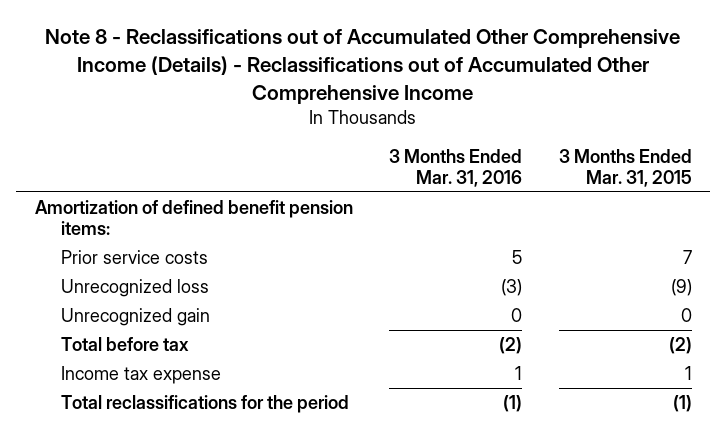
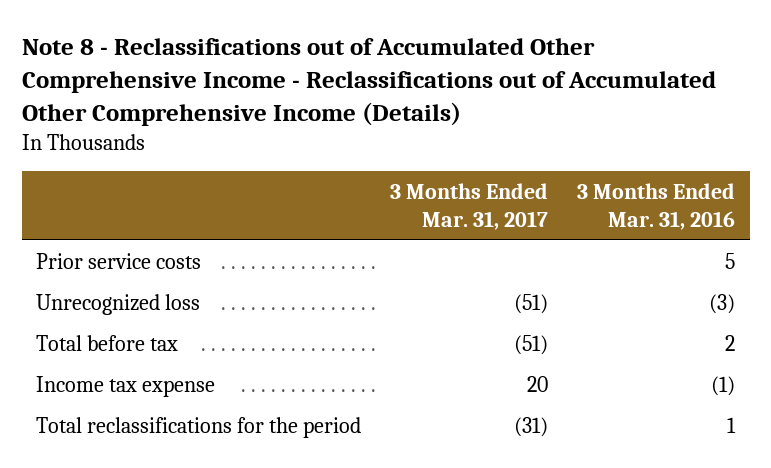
- Note 8 - Reclassifications out of Accumulated Other Comprehensive Income (Details) - Reclassifications out of Accumulated Other Comprehensive Income
+ Note 8 - Reclassifications out of Accumulated Other Comprehensive Income - Reclassifications out of Accumulated Other Comprehensive Income (Details)
- | 3 Months Ended Mar. 31, 2016 | 3 Months Ended Mar. 31, 2015
+ | 3 Months Ended Mar. 31, 2017 | 3 Months Ended Mar. 31, 2016
- Amortization of defined benefit pension items:
- Unrecognized gain | 0 | 0
- Total before tax | (2) | (2)
- Income tax expense | 1 | 1
- Total reclassifications for the period | (1) | (1)
+ Total before tax | (51) | 2
+ Income tax expense | 20 | (1)
+ Total reclassifications for the period | (31) | 1

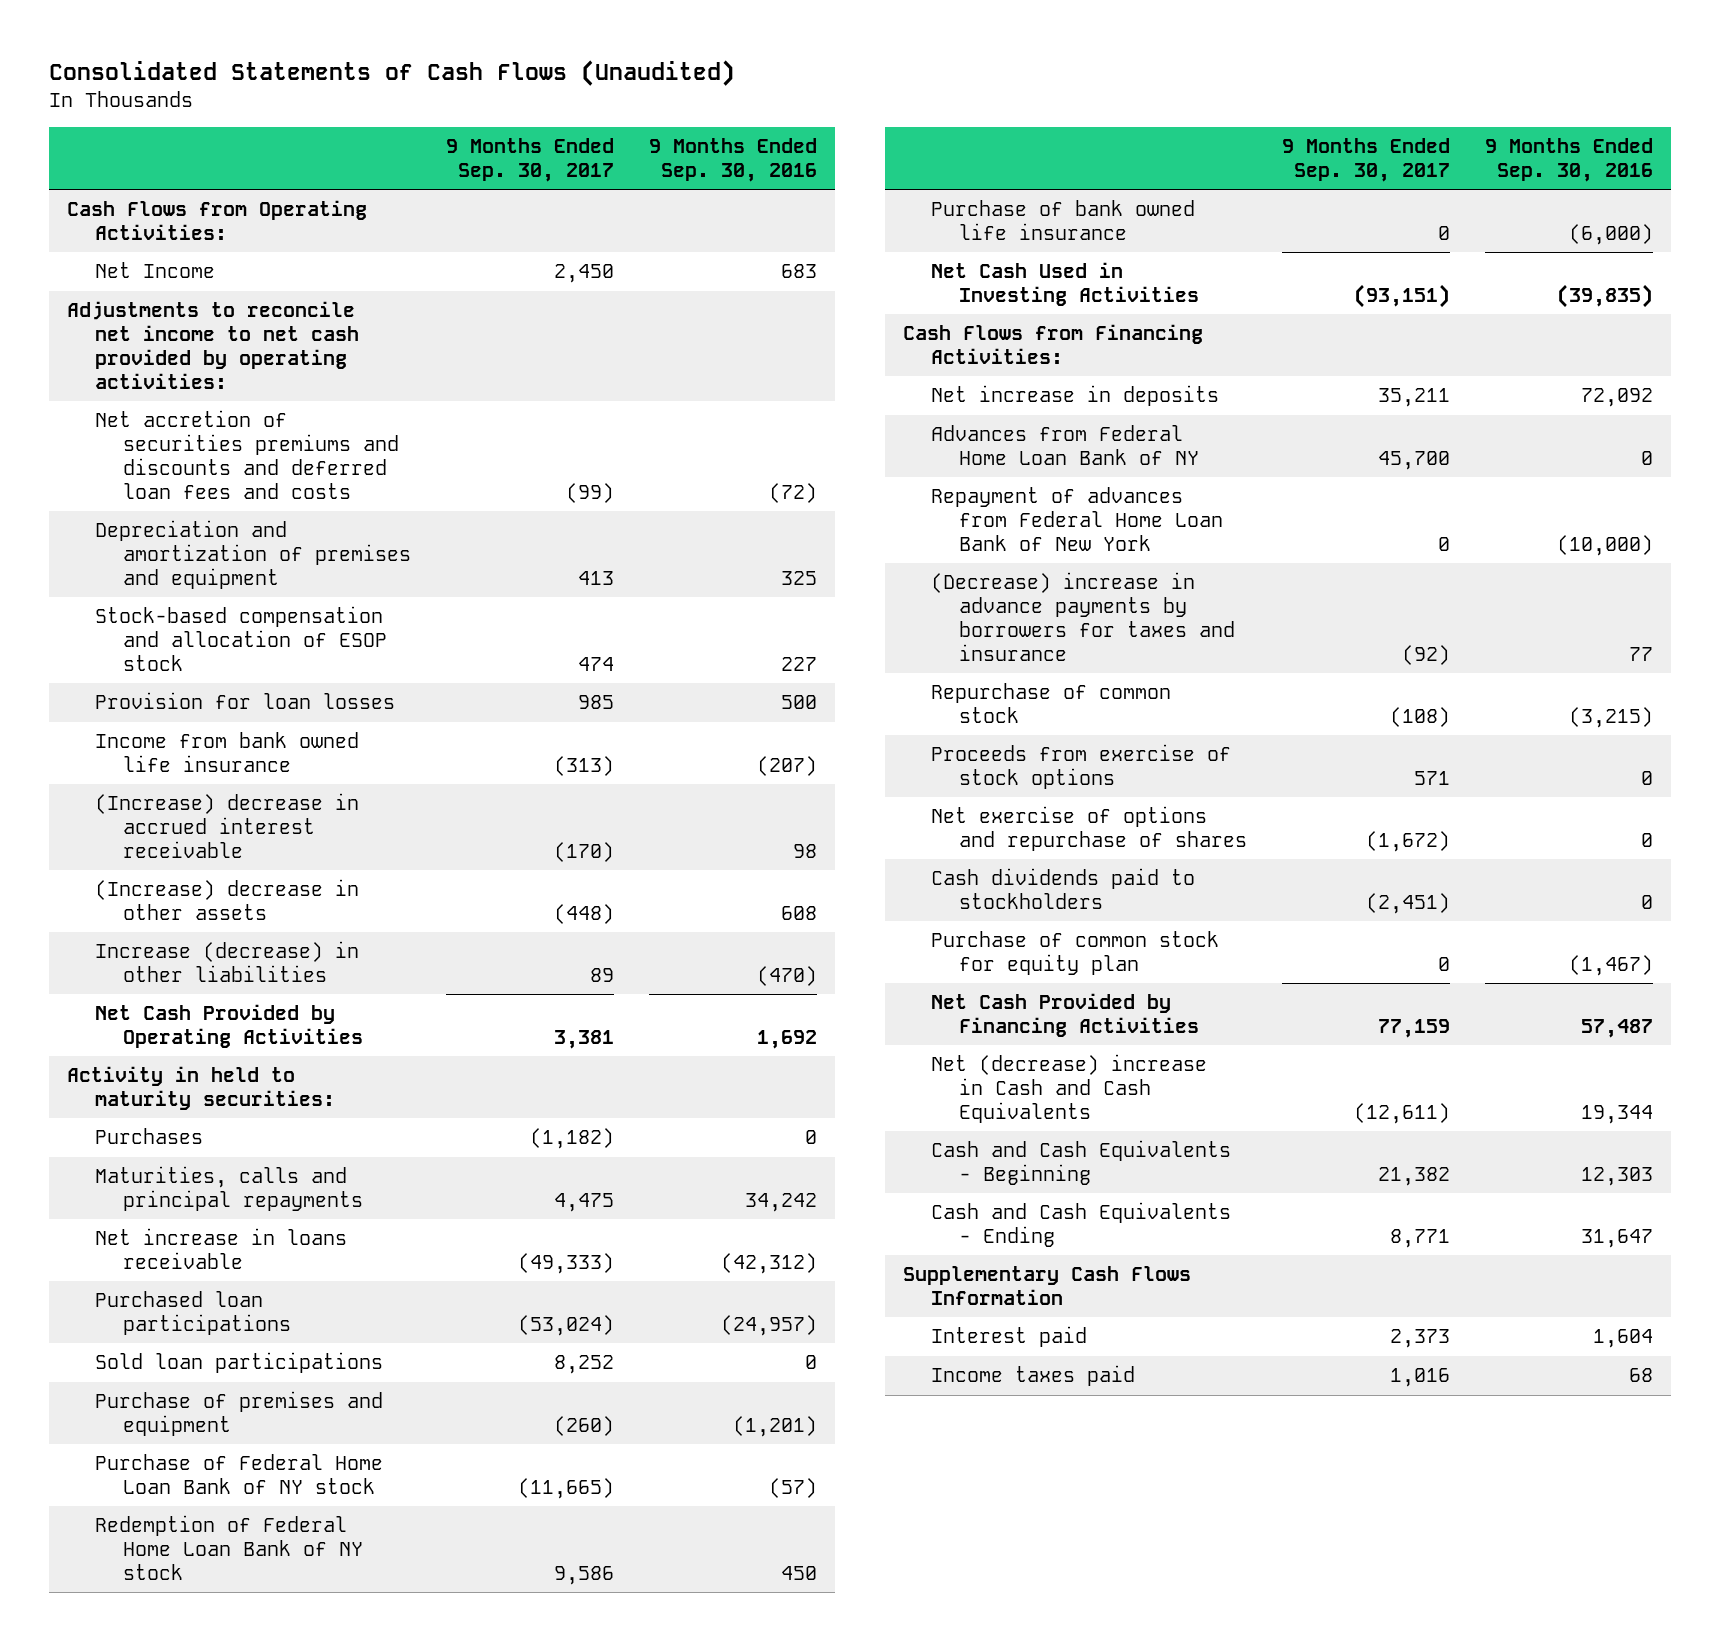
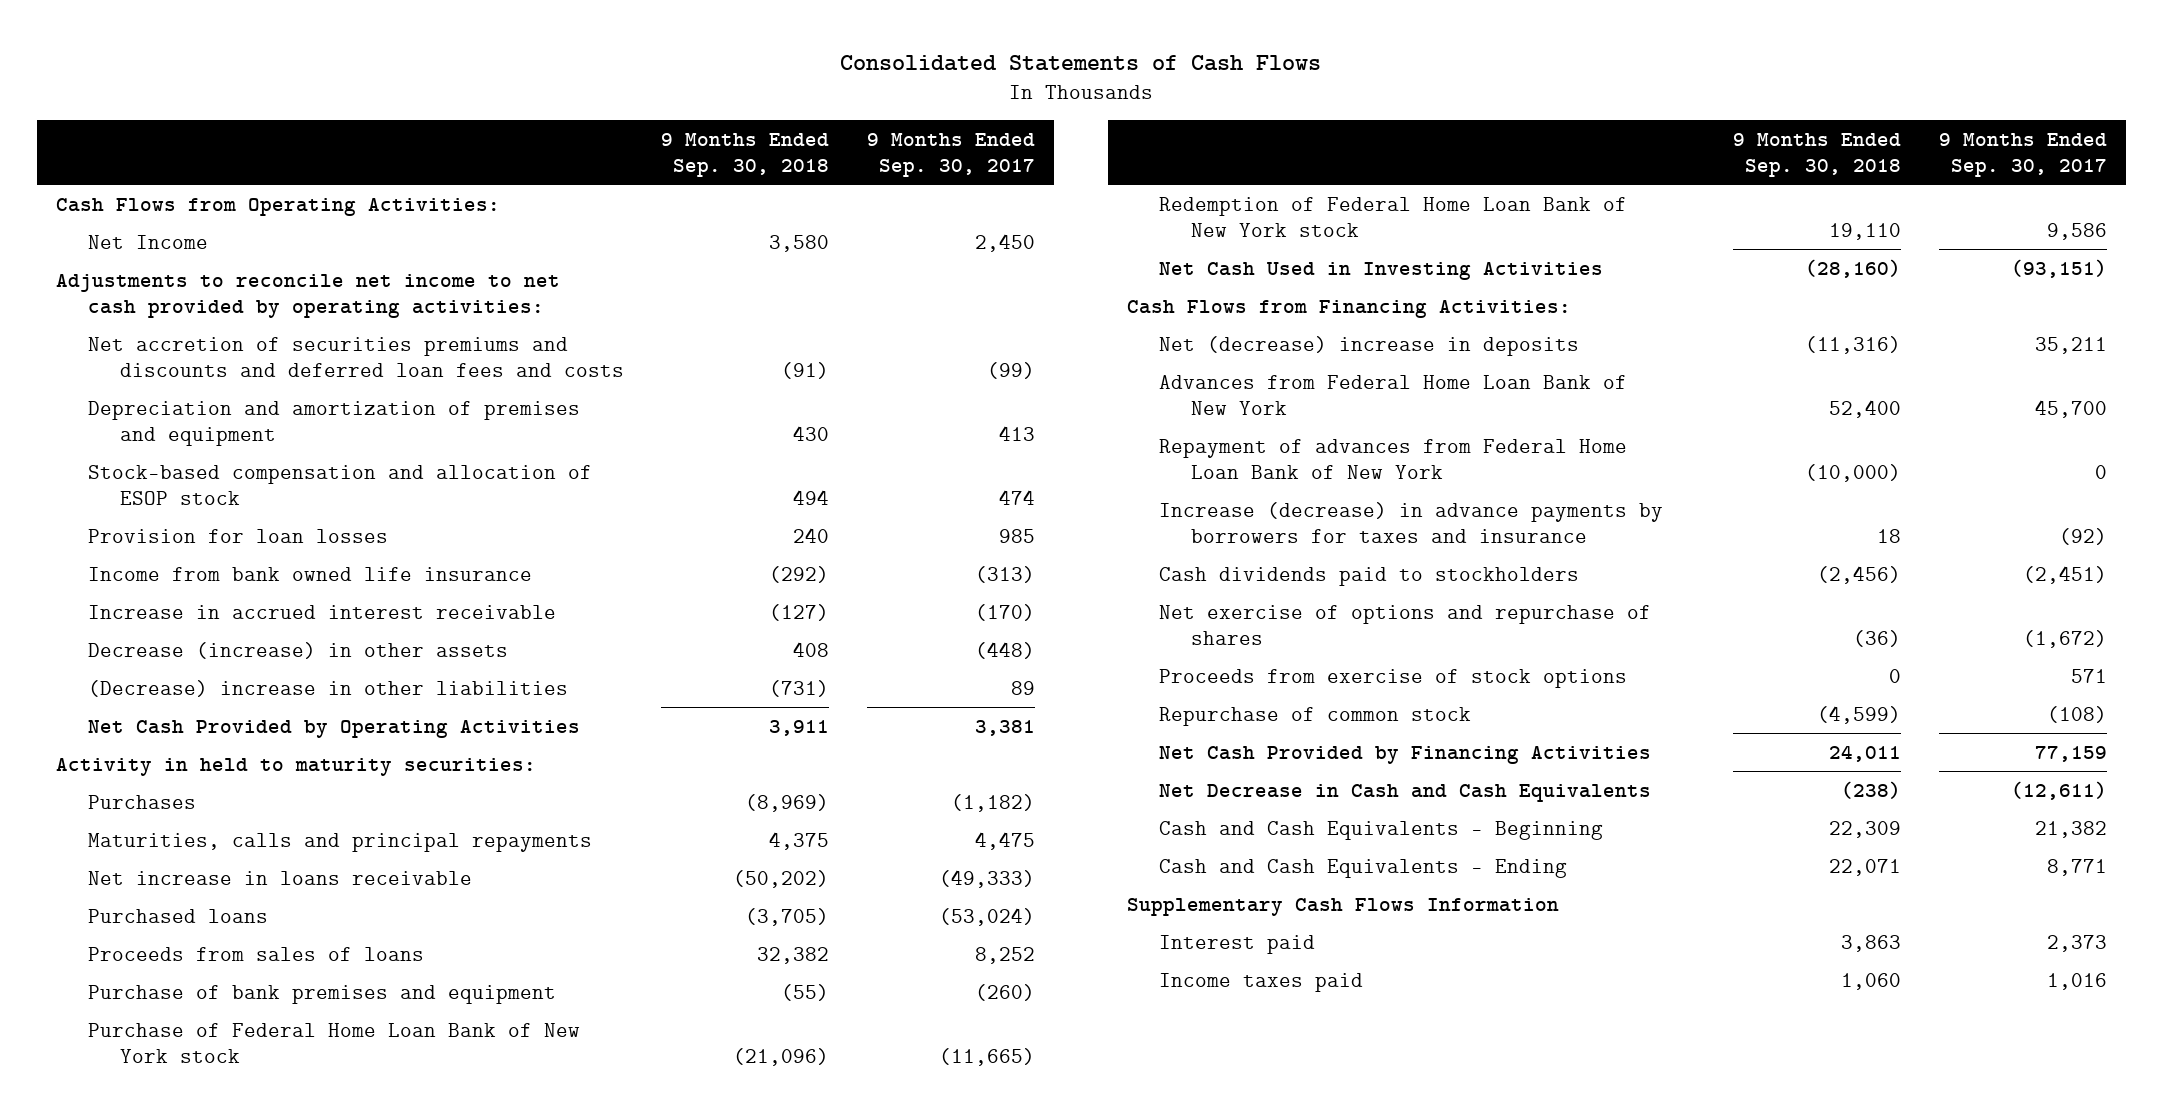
- Consolidated Statements of Cash Flows (Unaudited)
+ Consolidated Statements of Cash Flows
- | 9 Months Ended Sep. 30, 2017 | 9 Months Ended Sep. 30, 2016
+ | 9 Months Ended Sep. 30, 2018 | 9 Months Ended Sep. 30, 2017
- (Increase) decrease in accrued interest receivable | (170) | 98
- (Increase) decrease in other assets | (448) | 608
- Increase (decrease) in other liabilities | 89 | (470)
+ Increase in accrued interest receivable | (127) | (170)
+ Decrease (increase) in other assets | 408 | (448)
+ (Decrease) increase in other liabilities | (731) | 89
- Purchased loan participations | (53,024) | (24,957)
- Sold loan participations | 8,252 | 0
- Purchase of premises and equipment | (260) | (1,201)
- Purchase of Federal Home Loan Bank of NY stock | (11,665) | (57)
- Redemption of Federal Home Loan Bank of NY stock | 9,586 | 450
- Purchase of bank owned life insurance | 0 | (6,000)
+ Purchased loans | (3,705) | (53,024)
+ Proceeds from sales of loans | 32,382 | 8,252
+ Purchase of bank premises and equipment | (55) | (260)
+ Purchase of Federal Home Loan Bank of New York stock | (21,096) | (11,665)
+ Redemption of Federal Home Loan Bank of New York stock | 19,110 | 9,586
- Net increase in deposits | 35,211 | 72,092
- Advances from Federal Home Loan Bank of NY | 45,700 | 0
+ Net (decrease) increase in deposits | (11,316) | 35,211
+ Advances from Federal Home Loan Bank of New York | 52,400 | 45,700
- (Decrease) increase in advance payments by borrowers for taxes and insurance | (92) | 77
+ Increase (decrease) in advance payments by borrowers for taxes and insurance | 18 | (92)
- Purchase of common stock for equity plan | 0 | (1,467)
moved down: Net exercise of options and repurchase of shares | (36) | (1,672)
moved down: Proceeds from exercise of stock options | 0 | 571
moved down: Repurchase of common stock | (4,599) | (108)
- Net (decrease) increase in Cash and Cash Equivalents | (12,611) | 19,344
+ Net Decrease in Cash and Cash Equivalents | (238) | (12,611)

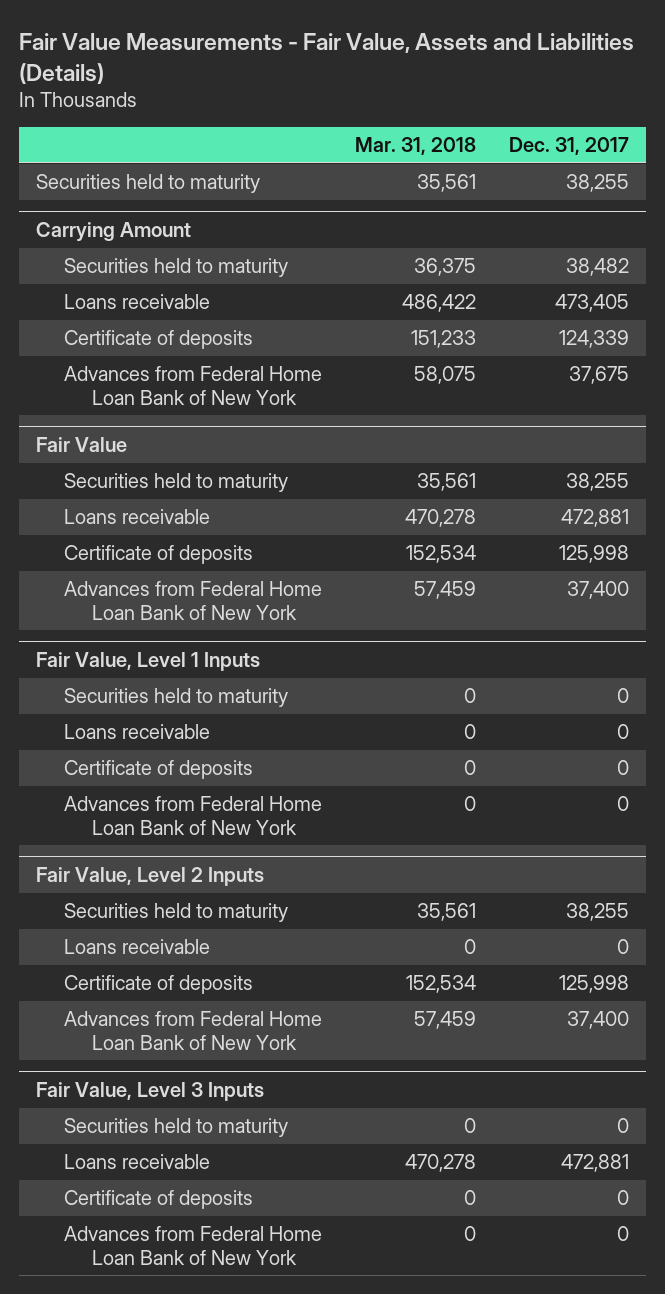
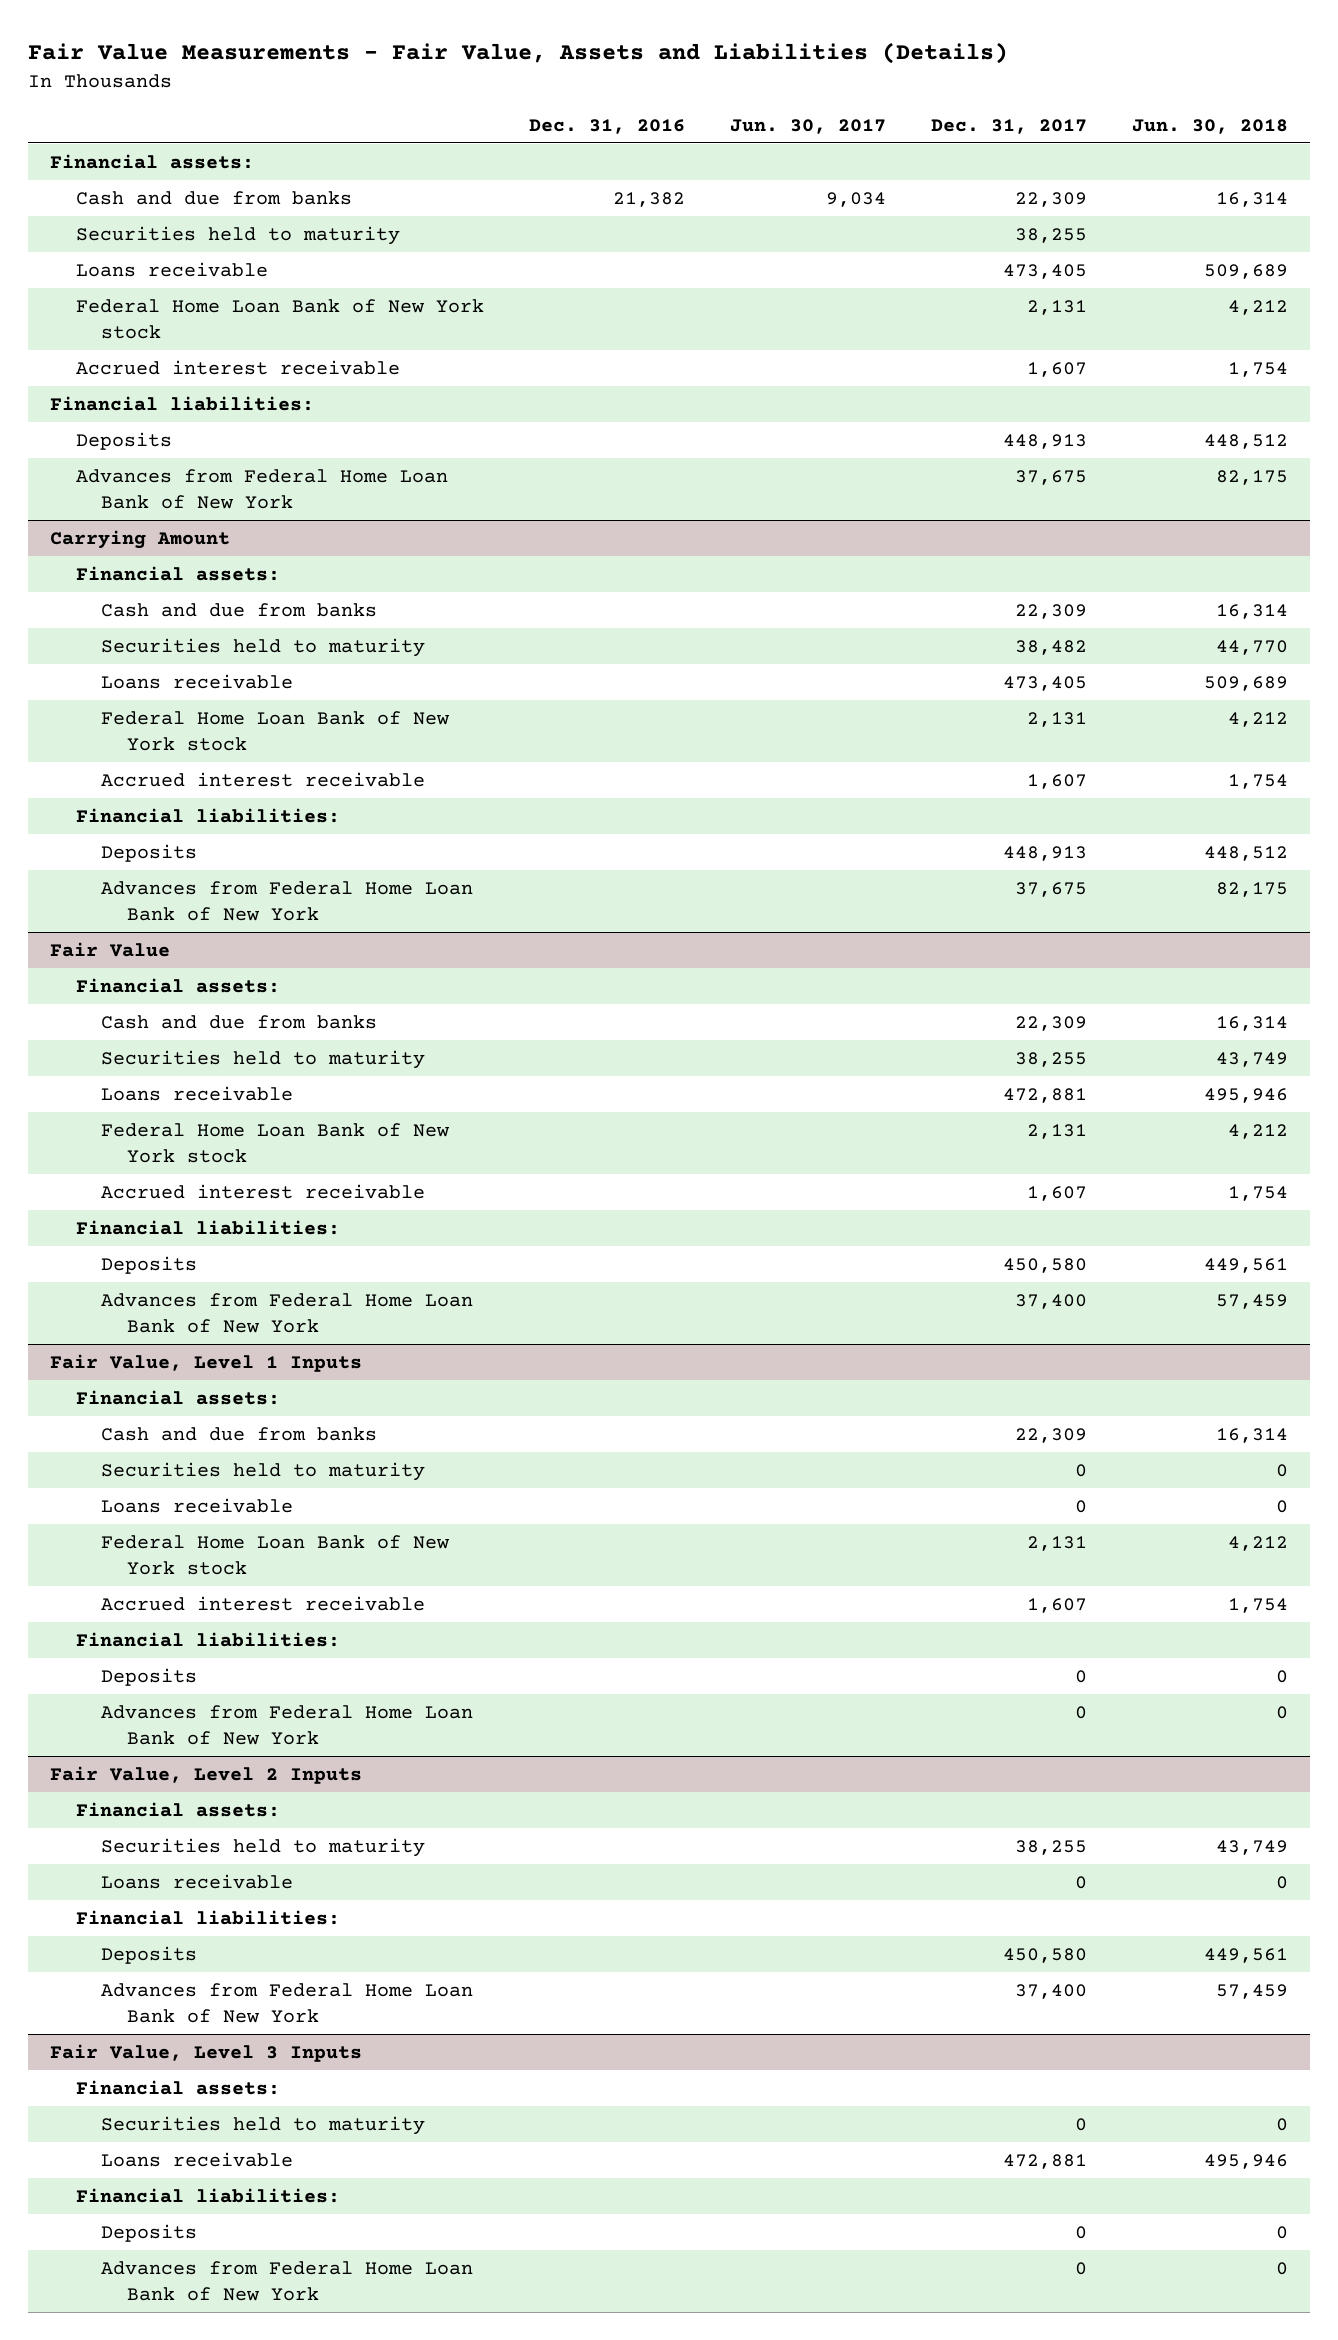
- | Mar. 31, 2018 | Dec. 31, 2017
+ | Dec. 31, 2016 | Jun. 30, 2017 | Dec. 31, 2017 | Jun. 30, 2018
+ Financial assets:
+ Cash and due from banks | 21,382 | 9,034 | 22,309 | 16,314
+ Loans receivable | | | 473,405 | 509,689
+ Federal Home Loan Bank of New York stock | | | 2,131 | 4,212
+ Accrued interest receivable | | | 1,607 | 1,754
+ Financial liabilities:
+ Deposits | | | 448,913 | 448,512
+ Advances from Federal Home Loan Bank of New York | | | 37,675 | 82,175
@ Carrying Amount
+ Financial assets:
+ Cash and due from banks | | | 22,309 | 16,314
- Certificate of deposits | 151,233 | 124,339
+ Federal Home Loan Bank of New York stock | | | 2,131 | 4,212
+ Accrued interest receivable | | | 1,607 | 1,754
+ Financial liabilities:
+ Deposits | | | 448,913 | 448,512
@ Fair Value
+ Financial assets:
+ Cash and due from banks | | | 22,309 | 16,314
- Certificate of deposits | 152,534 | 125,998
+ Federal Home Loan Bank of New York stock | | | 2,131 | 4,212
+ Accrued interest receivable | | | 1,607 | 1,754
+ Financial liabilities:
+ Deposits | | | 450,580 | 449,561
@ Fair Value, Level 1 Inputs
+ Financial assets:
+ Cash and due from banks | | | 22,309 | 16,314
- Certificate of deposits | 0 | 0
+ Federal Home Loan Bank of New York stock | | | 2,131 | 4,212
+ Accrued interest receivable | | | 1,607 | 1,754
+ Financial liabilities:
+ Deposits | | | 0 | 0
@ Fair Value, Level 2 Inputs
+ Financial assets:
- Certificate of deposits | 152,534 | 125,998
+ Financial liabilities:
+ Deposits | | | 450,580 | 449,561
@ Fair Value, Level 3 Inputs
+ Financial assets:
- Certificate of deposits | 0 | 0
+ Financial liabilities:
+ Deposits | | | 0 | 0

